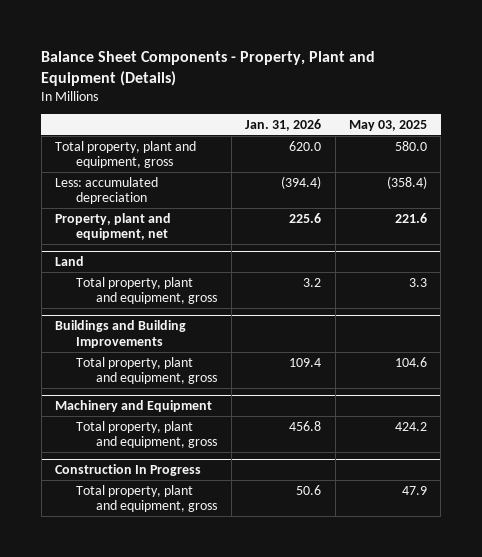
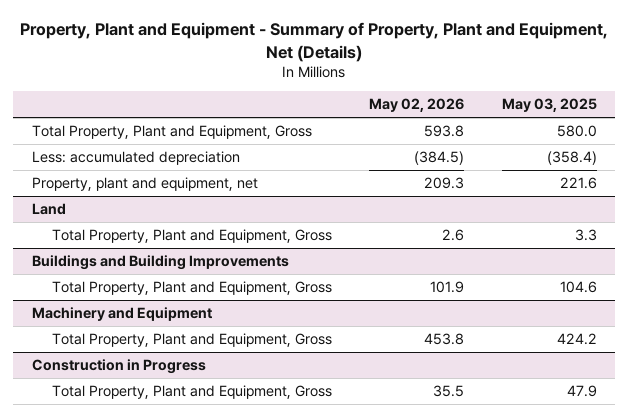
- Balance Sheet Components - Property, Plant and Equipment (Details)
+ Property, Plant and Equipment - Summary of Property, Plant and Equipment, Net (Details)
- | Jan. 31, 2026 | May 03, 2025
+ | May 02, 2026 | May 03, 2025
- Total property, plant and equipment, gross | 620.0 | 580.0
+ Total Property, Plant and Equipment, Gross | 593.8 | 580.0
@ Land
- Total property, plant and equipment, gross | 3.2 | 3.3
+ Total Property, Plant and Equipment, Gross | 2.6 | 3.3
@ Buildings and Building Improvements
- Total property, plant and equipment, gross | 109.4 | 104.6
+ Total Property, Plant and Equipment, Gross | 101.9 | 104.6
@ Machinery and Equipment
- Total property, plant and equipment, gross | 456.8 | 424.2
- Construction In Progress
- Total property, plant and equipment, gross | 50.6 | 47.9
@ Machinery and Equipment
+ Total Property, Plant and Equipment, Gross | 453.8 | 424.2
+ Construction in Progress
+ Total Property, Plant and Equipment, Gross | 35.5 | 47.9

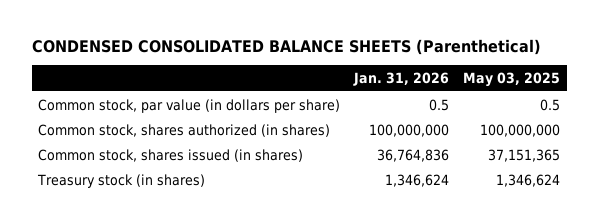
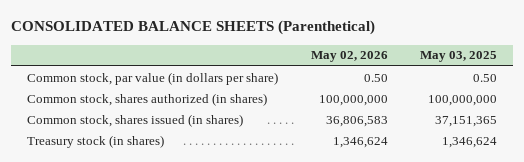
- CONDENSED CONSOLIDATED BALANCE SHEETS (Parenthetical)
+ CONSOLIDATED BALANCE SHEETS (Parenthetical)
- | Jan. 31, 2026 | May 03, 2025
+ | May 02, 2026 | May 03, 2025
- Common stock, par value (in dollars per share) | 0.5 | 0.5
+ Common stock, par value (in dollars per share) | 0.50 | 0.50

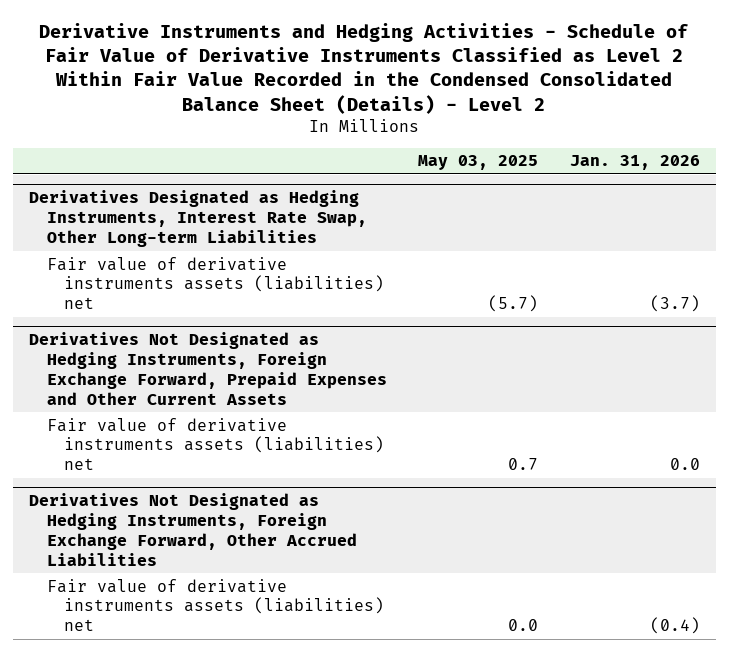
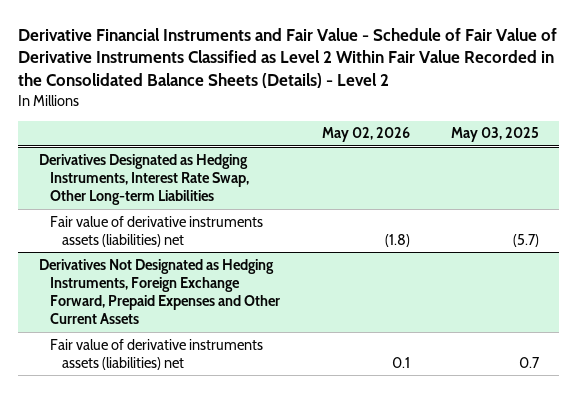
- Derivative Instruments and Hedging Activities - Schedule of Fair Value of Derivative Instruments Classified as Level 2 Within Fair Value Recorded in the Condensed Consolidated Balance Sheet (Details) - Level 2
+ Derivative Financial Instruments and Fair Value - Schedule of Fair Value of Derivative Instruments Classified as Level 2 Within Fair Value Recorded in the Consolidated Balance Sheets (Details) - Level 2
- | May 03, 2025 | Jan. 31, 2026
+ | May 02, 2026 | May 03, 2025
- Derivatives Not Designated as Hedging Instruments, Foreign Exchange Forward, Other Accrued Liabilities
- Fair value of derivative instruments assets (liabilities) net | 0.0 | (0.4)

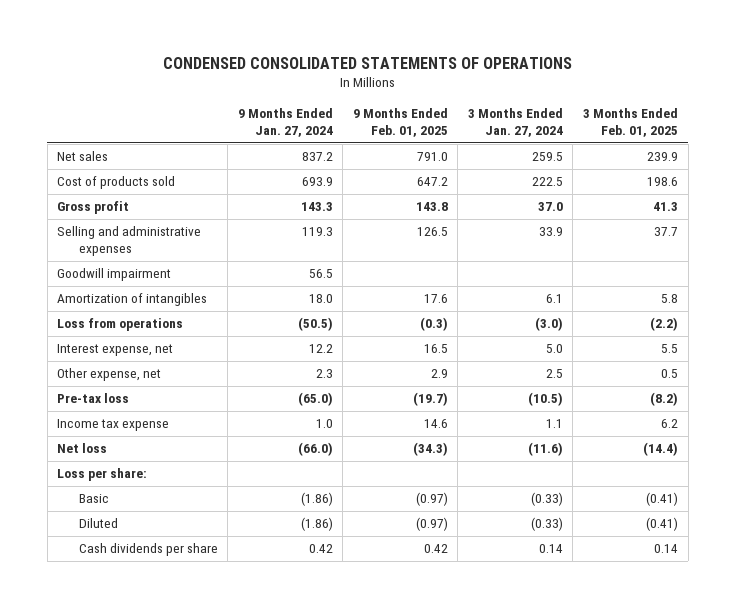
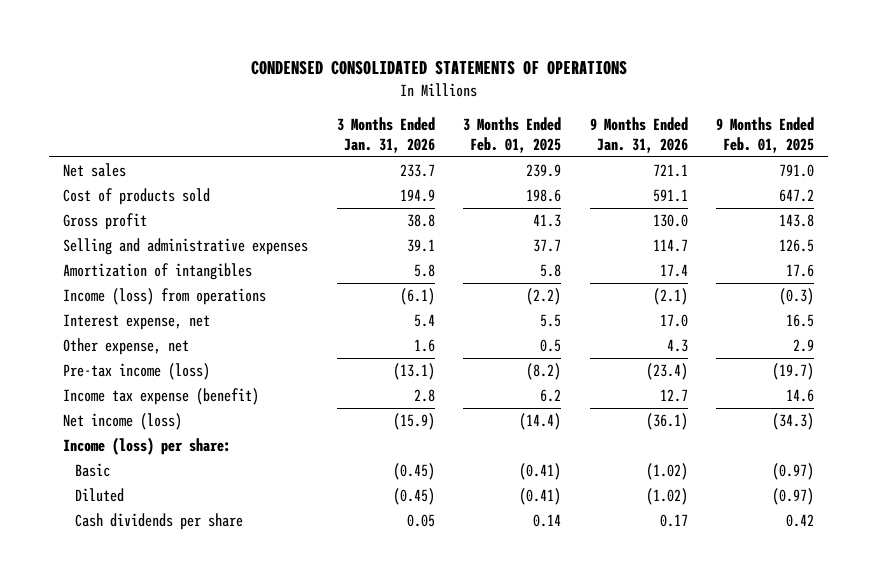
- | 9 Months Ended Jan. 27, 2024 | 9 Months Ended Feb. 01, 2025 | 3 Months Ended Jan. 27, 2024 | 3 Months Ended Feb. 01, 2025
+ | 3 Months Ended Jan. 31, 2026 | 3 Months Ended Feb. 01, 2025 | 9 Months Ended Jan. 31, 2026 | 9 Months Ended Feb. 01, 2025
- Goodwill impairment | 56.5 | | |
- Loss from operations | (50.5) | (0.3) | (3.0) | (2.2)
+ Income (loss) from operations | (6.1) | (2.2) | (2.1) | (0.3)
- Pre-tax loss | (65.0) | (19.7) | (10.5) | (8.2)
- Income tax expense | 1.0 | 14.6 | 1.1 | 6.2
- Net loss | (66.0) | (34.3) | (11.6) | (14.4)
- Loss per share:
+ Pre-tax income (loss) | (13.1) | (8.2) | (23.4) | (19.7)
+ Income tax expense (benefit) | 2.8 | 6.2 | 12.7 | 14.6
+ Net income (loss) | (15.9) | (14.4) | (36.1) | (34.3)
+ Income (loss) per share:

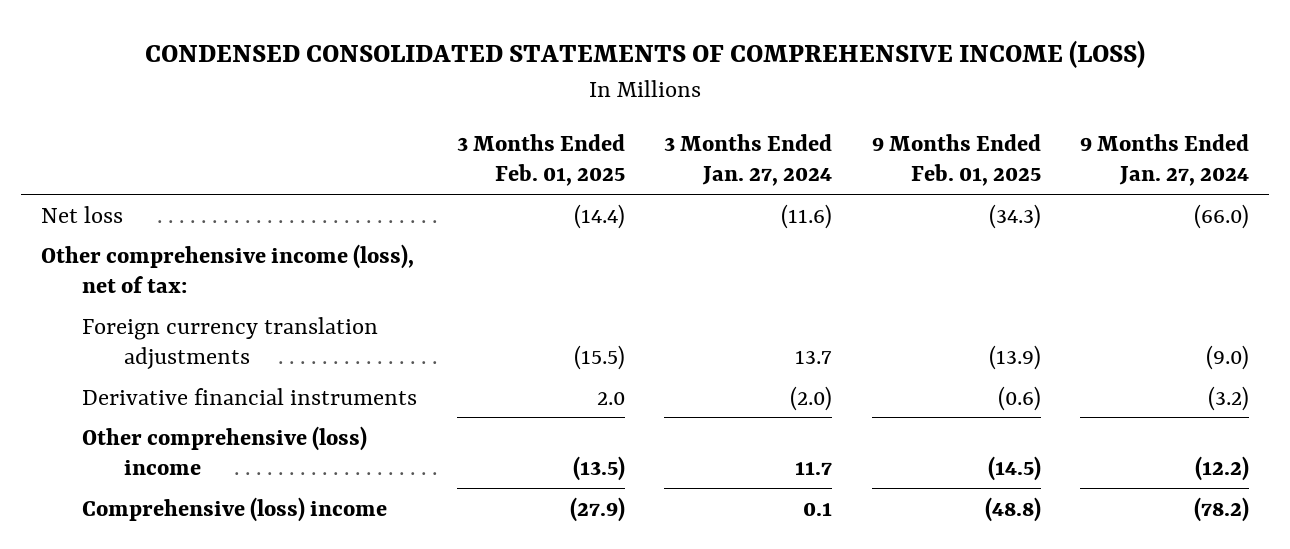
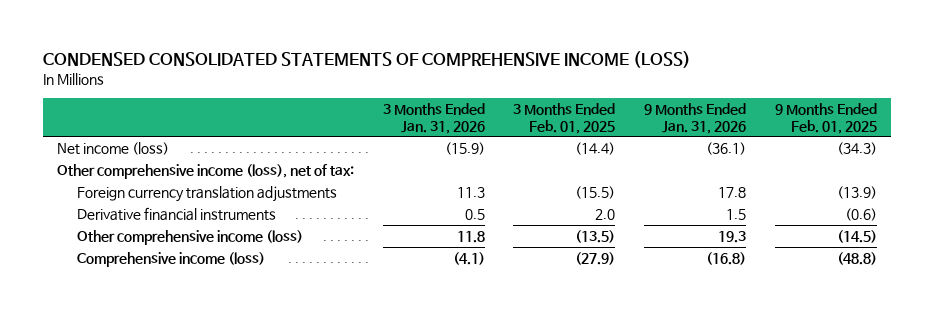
- | 3 Months Ended Feb. 01, 2025 | 3 Months Ended Jan. 27, 2024 | 9 Months Ended Feb. 01, 2025 | 9 Months Ended Jan. 27, 2024
+ | 3 Months Ended Jan. 31, 2026 | 3 Months Ended Feb. 01, 2025 | 9 Months Ended Jan. 31, 2026 | 9 Months Ended Feb. 01, 2025
- Net loss | (14.4) | (11.6) | (34.3) | (66.0)
+ Net income (loss) | (15.9) | (14.4) | (36.1) | (34.3)
- Other comprehensive (loss) income | (13.5) | 11.7 | (14.5) | (12.2)
- Comprehensive (loss) income | (27.9) | 0.1 | (48.8) | (78.2)
+ Other comprehensive income (loss) | 11.8 | (13.5) | 19.3 | (14.5)
+ Comprehensive income (loss) | (4.1) | (27.9) | (16.8) | (48.8)

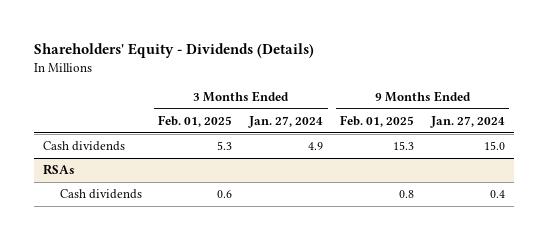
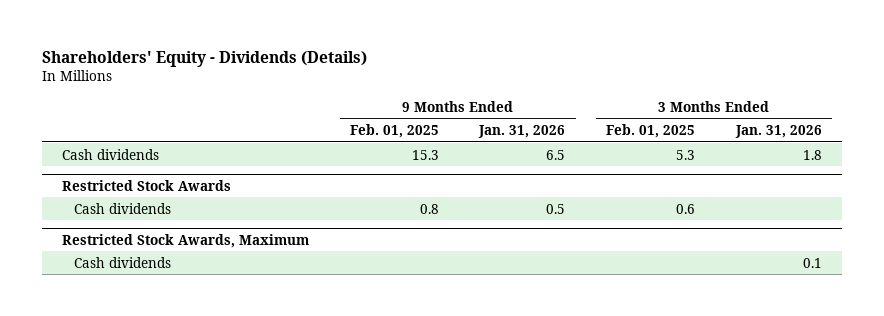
- | 3 Months Ended Feb. 01, 2025 | 3 Months Ended Jan. 27, 2024 | 9 Months Ended Feb. 01, 2025 | 9 Months Ended Jan. 27, 2024
+ | 9 Months Ended Feb. 01, 2025 | 9 Months Ended Jan. 31, 2026 | 3 Months Ended Feb. 01, 2025 | 3 Months Ended Jan. 31, 2026
- RSAs
+ Restricted Stock Awards
+ Restricted Stock Awards, Maximum
+ Cash dividends | | | | 0.1

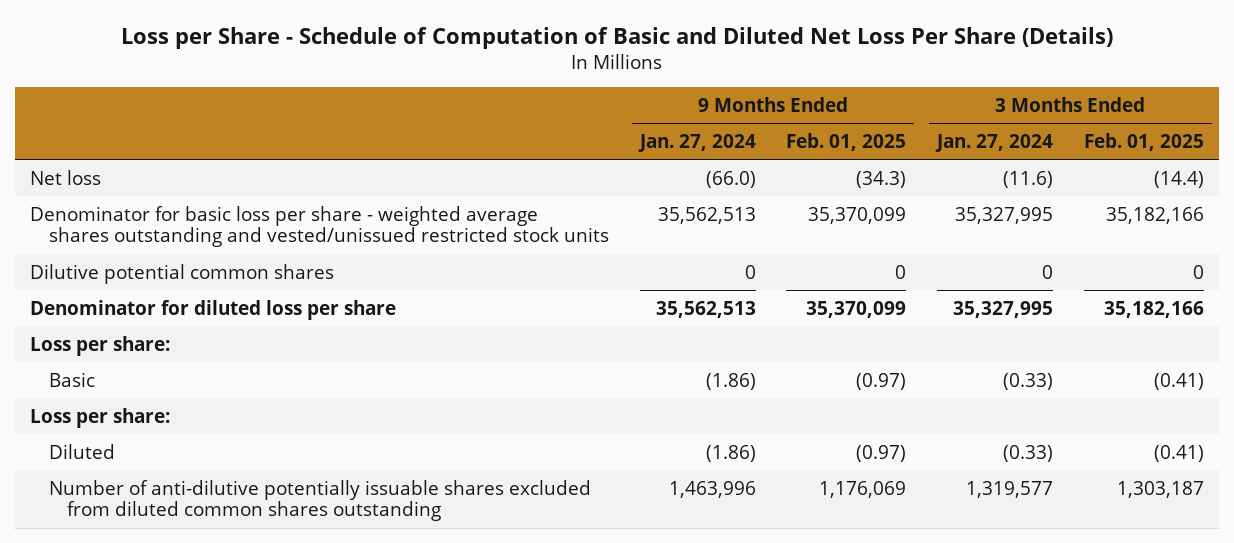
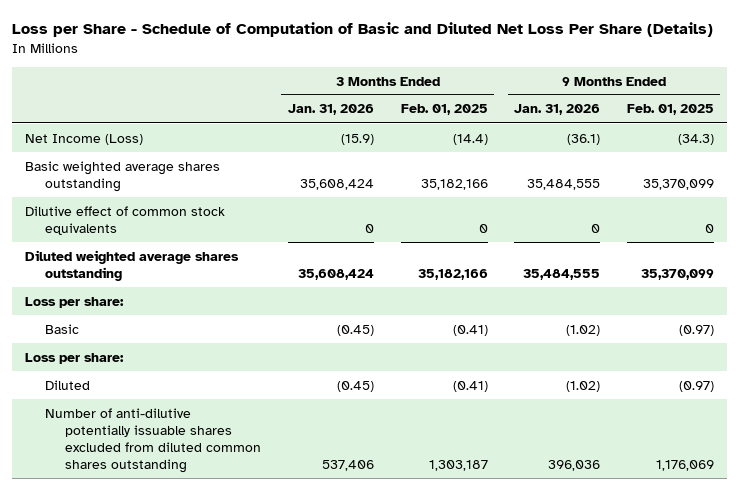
- | 9 Months Ended Jan. 27, 2024 | 9 Months Ended Feb. 01, 2025 | 3 Months Ended Jan. 27, 2024 | 3 Months Ended Feb. 01, 2025
+ | 3 Months Ended Jan. 31, 2026 | 3 Months Ended Feb. 01, 2025 | 9 Months Ended Jan. 31, 2026 | 9 Months Ended Feb. 01, 2025
- Net loss | (66.0) | (34.3) | (11.6) | (14.4)
- Denominator for basic loss per share - weighted average shares outstanding and vested/unissued restricted stock units | 35,562,513 | 35,370,099 | 35,327,995 | 35,182,166
- Dilutive potential common shares | 0 | 0 | 0 | 0
- Denominator for diluted loss per share | 35,562,513 | 35,370,099 | 35,327,995 | 35,182,166
+ Net Income (Loss) | (15.9) | (14.4) | (36.1) | (34.3)
+ Basic weighted average shares outstanding | 35,608,424 | 35,182,166 | 35,484,555 | 35,370,099
+ Dilutive effect of common stock equivalents | 0 | 0 | 0 | 0
+ Diluted weighted average shares outstanding | 35,608,424 | 35,182,166 | 35,484,555 | 35,370,099

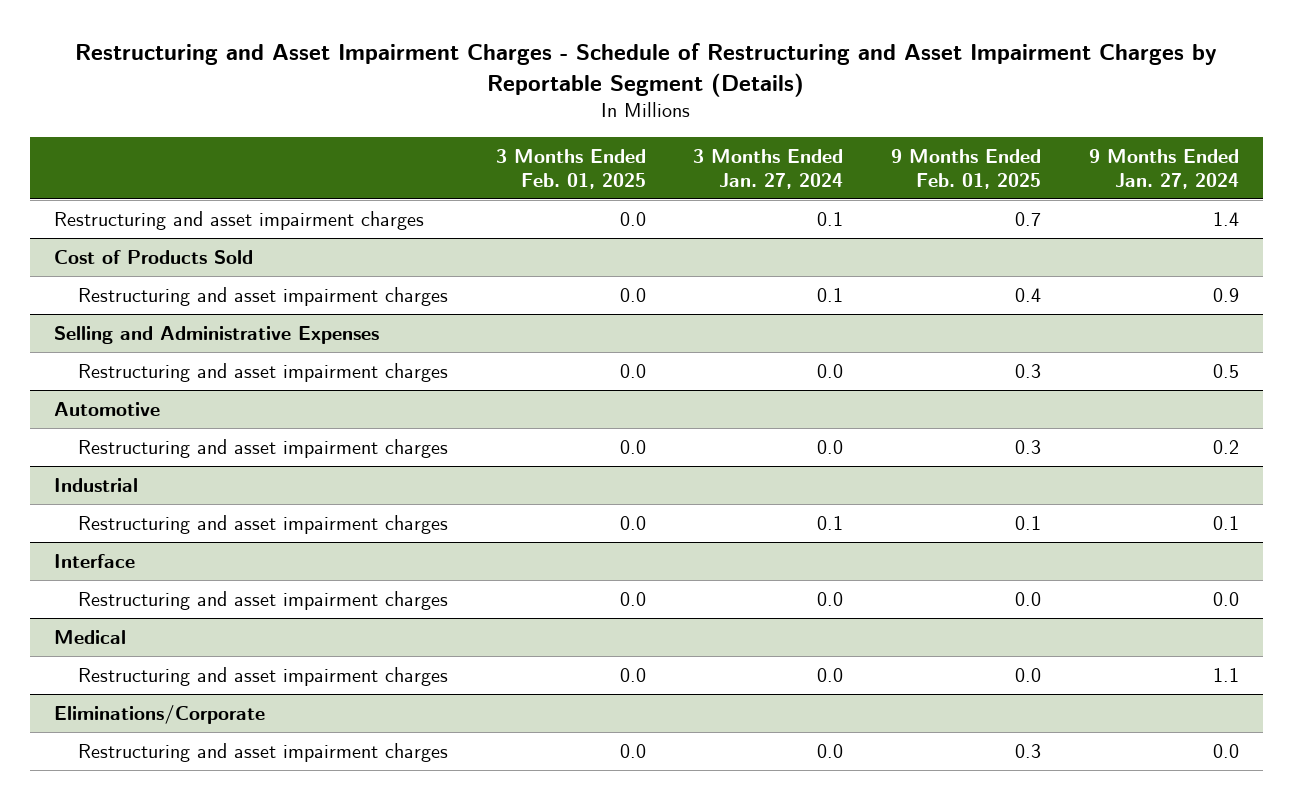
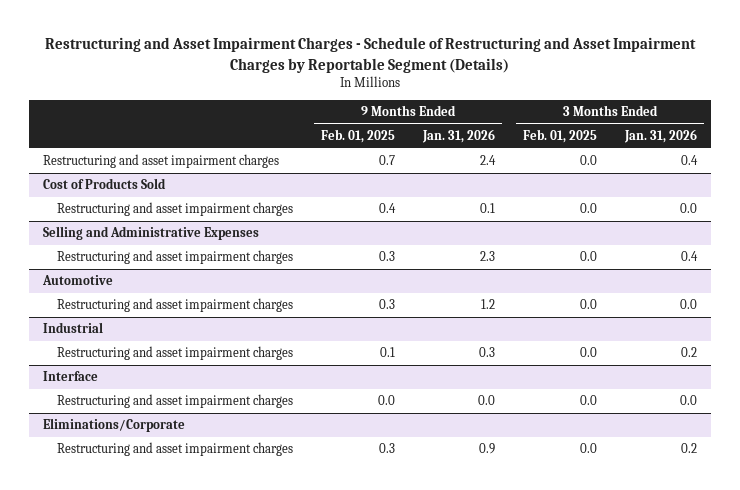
- | 3 Months Ended Feb. 01, 2025 | 3 Months Ended Jan. 27, 2024 | 9 Months Ended Feb. 01, 2025 | 9 Months Ended Jan. 27, 2024
+ | 9 Months Ended Feb. 01, 2025 | 9 Months Ended Jan. 31, 2026 | 3 Months Ended Feb. 01, 2025 | 3 Months Ended Jan. 31, 2026
- Medical
- Restructuring and asset impairment charges | 0.0 | 0.0 | 0.0 | 1.1

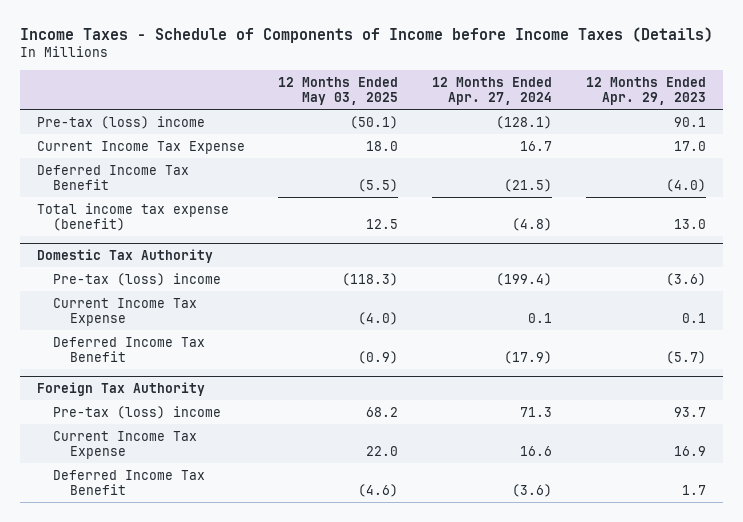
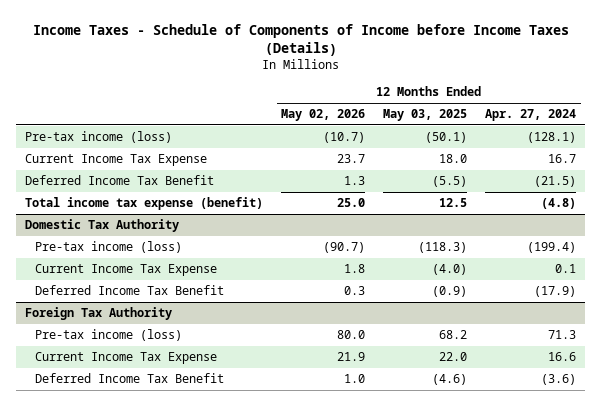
- | 12 Months Ended May 03, 2025 | 12 Months Ended Apr. 27, 2024 | 12 Months Ended Apr. 29, 2023
+ | 12 Months Ended May 02, 2026 | 12 Months Ended May 03, 2025 | 12 Months Ended Apr. 27, 2024
- Pre-tax (loss) income | (50.1) | (128.1) | 90.1
+ Pre-tax income (loss) | (10.7) | (50.1) | (128.1)
@ Domestic Tax Authority
- Pre-tax (loss) income | (118.3) | (199.4) | (3.6)
+ Pre-tax income (loss) | (90.7) | (118.3) | (199.4)
@ Foreign Tax Authority
- Pre-tax (loss) income | 68.2 | 71.3 | 93.7
+ Pre-tax income (loss) | 80.0 | 68.2 | 71.3

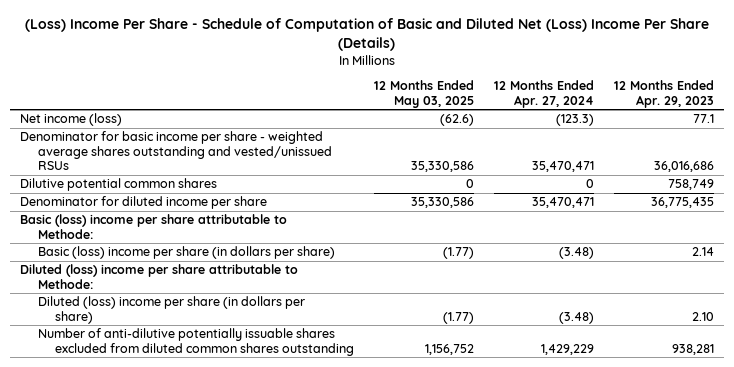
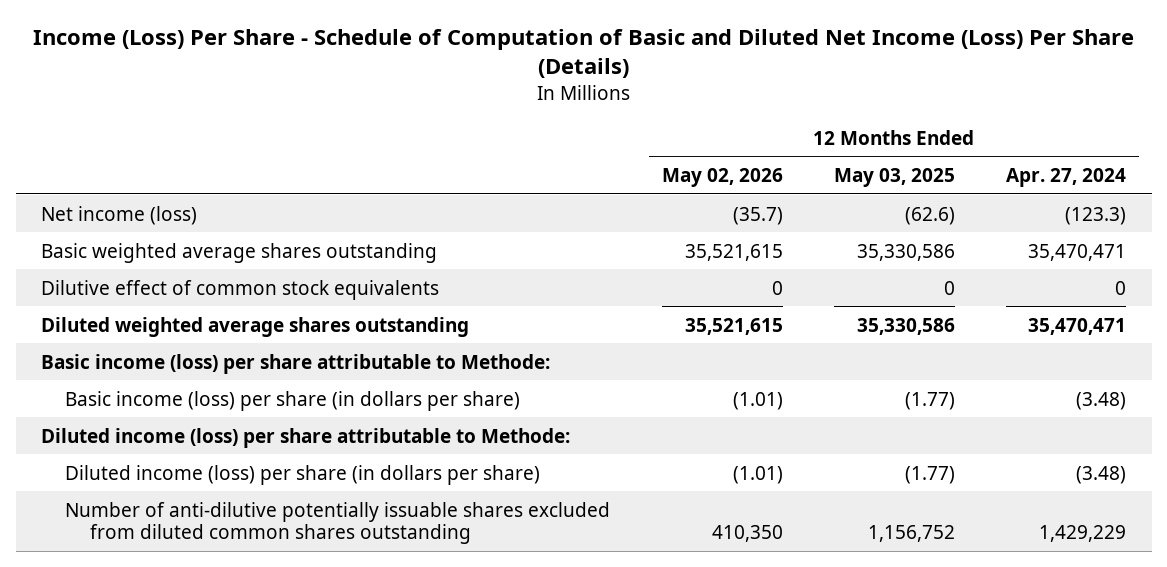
- (Loss) Income Per Share - Schedule of Computation of Basic and Diluted Net (Loss) Income Per Share (Details)
+ Income (Loss) Per Share - Schedule of Computation of Basic and Diluted Net Income (Loss) Per Share (Details)
- | 12 Months Ended May 03, 2025 | 12 Months Ended Apr. 27, 2024 | 12 Months Ended Apr. 29, 2023
+ | 12 Months Ended May 02, 2026 | 12 Months Ended May 03, 2025 | 12 Months Ended Apr. 27, 2024
- Denominator for basic income per share - weighted average shares outstanding and vested/unissued RSUs | 35,330,586 | 35,470,471 | 36,016,686
- Dilutive potential common shares | 0 | 0 | 758,749
- Denominator for diluted income per share | 35,330,586 | 35,470,471 | 36,775,435
- Basic (loss) income per share attributable to Methode:
- Basic (loss) income per share (in dollars per share) | (1.77) | (3.48) | 2.14
- Diluted (loss) income per share attributable to Methode:
- Diluted (loss) income per share (in dollars per share) | (1.77) | (3.48) | 2.10
+ Basic weighted average shares outstanding | 35,521,615 | 35,330,586 | 35,470,471
+ Dilutive effect of common stock equivalents | 0 | 0 | 0
+ Diluted weighted average shares outstanding | 35,521,615 | 35,330,586 | 35,470,471
+ Basic income (loss) per share attributable to Methode:
+ Basic income (loss) per share (in dollars per share) | (1.01) | (1.77) | (3.48)
+ Diluted income (loss) per share attributable to Methode:
+ Diluted income (loss) per share (in dollars per share) | (1.01) | (1.77) | (3.48)

